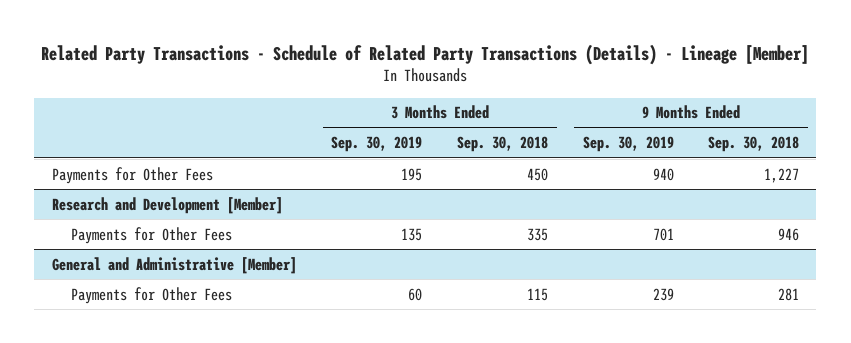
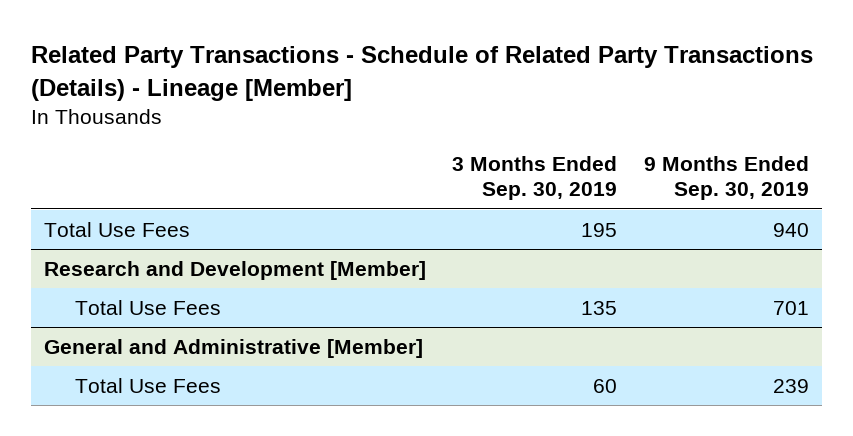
- | 3 Months Ended Sep. 30, 2019 | 3 Months Ended Sep. 30, 2018 | 9 Months Ended Sep. 30, 2019 | 9 Months Ended Sep. 30, 2018
+ | 3 Months Ended Sep. 30, 2019 | 9 Months Ended Sep. 30, 2019
- Payments for Other Fees | 195 | 450 | 940 | 1,227
+ Total Use Fees | 195 | 940
@ Research and Development [Member]
- Payments for Other Fees | 135 | 335 | 701 | 946
+ Total Use Fees | 135 | 701
@ General and Administrative [Member]
- Payments for Other Fees | 60 | 115 | 239 | 281
+ Total Use Fees | 60 | 239

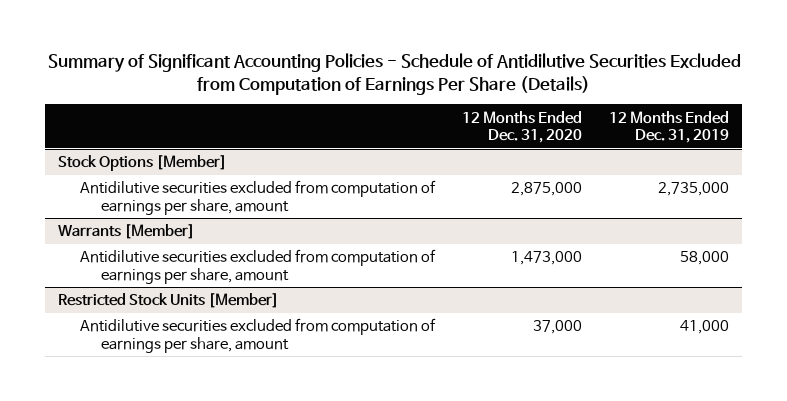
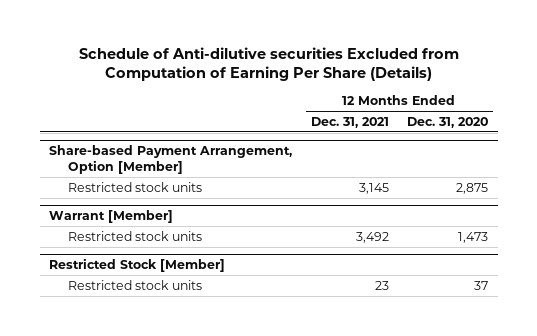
- Summary of Significant Accounting Policies - Schedule of Antidilutive Securities Excluded from Computation of Earnings Per Share (Details)
+ Schedule of Anti-dilutive securities Excluded from Computation of Earning Per Share (Details)
- | 12 Months Ended Dec. 31, 2020 | 12 Months Ended Dec. 31, 2019
+ | 12 Months Ended Dec. 31, 2021 | 12 Months Ended Dec. 31, 2020
- Stock Options [Member]
- Antidilutive securities excluded from computation of earnings per share, amount | 2,875,000 | 2,735,000
- Warrants [Member]
- Antidilutive securities excluded from computation of earnings per share, amount | 1,473,000 | 58,000
- Restricted Stock Units [Member]
- Antidilutive securities excluded from computation of earnings per share, amount | 37,000 | 41,000
+ Share-based Payment Arrangement, Option [Member]
+ Restricted stock units | 3,145 | 2,875
+ Warrant [Member]
+ Restricted stock units | 3,492 | 1,473
+ Restricted Stock [Member]
+ Restricted stock units | 23 | 37

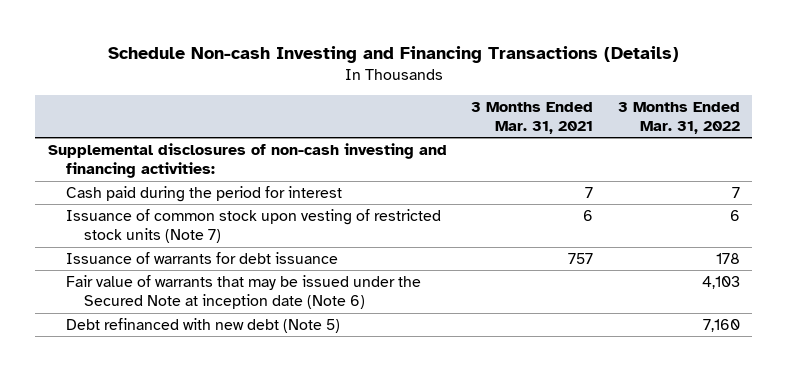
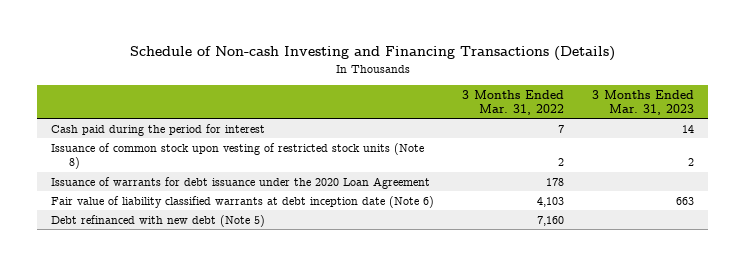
- Schedule Non-cash Investing and Financing Transactions (Details)
+ Schedule of Non-cash Investing and Financing Transactions (Details)
- | 3 Months Ended Mar. 31, 2021 | 3 Months Ended Mar. 31, 2022
+ | 3 Months Ended Mar. 31, 2022 | 3 Months Ended Mar. 31, 2023
- Supplemental disclosures of non-cash investing and financing activities:
- Issuance of common stock upon vesting of restricted stock units (Note 7) | 6 | 6
- Issuance of warrants for debt issuance | 757 | 178
- Fair value of warrants that may be issued under the Secured Note at inception date (Note 6) | | 4,103
+ Issuance of common stock upon vesting of restricted stock units (Note 8) | 2 | 2
+ Issuance of warrants for debt issuance under the 2020 Loan Agreement | 178 |
+ Fair value of liability classified warrants at debt inception date (Note 6) | 4,103 | 663

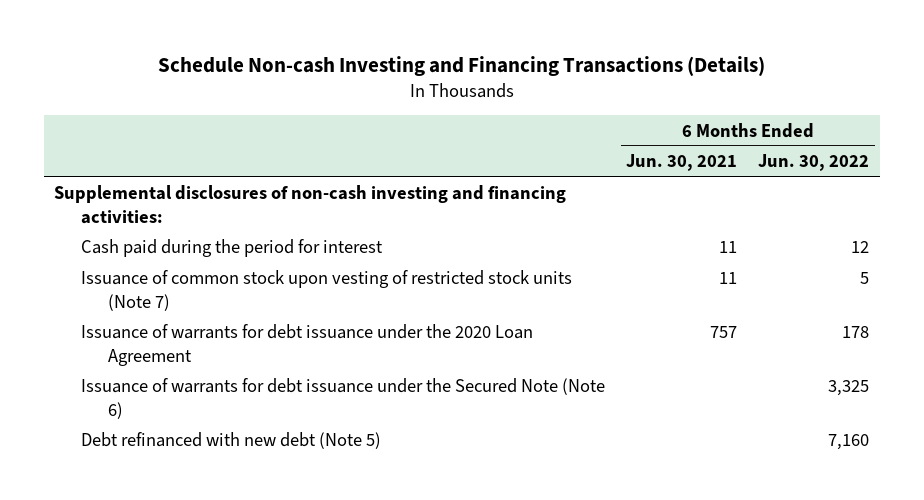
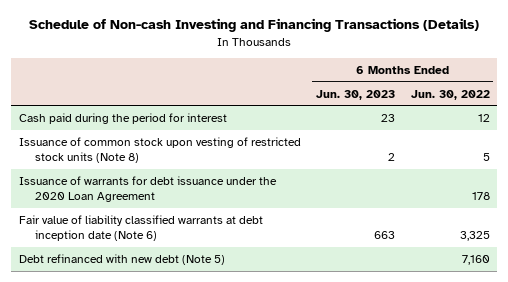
- Schedule Non-cash Investing and Financing Transactions (Details)
+ Schedule of Non-cash Investing and Financing Transactions (Details)
- | 6 Months Ended Jun. 30, 2021 | 6 Months Ended Jun. 30, 2022
+ | 6 Months Ended Jun. 30, 2023 | 6 Months Ended Jun. 30, 2022
- Supplemental disclosures of non-cash investing and financing activities:
- Issuance of common stock upon vesting of restricted stock units (Note 7) | 11 | 5
+ Issuance of common stock upon vesting of restricted stock units (Note 8) | 2 | 5
- Issuance of warrants for debt issuance under the Secured Note (Note 6) | | 3,325
+ Fair value of liability classified warrants at debt inception date (Note 6) | 663 | 3,325

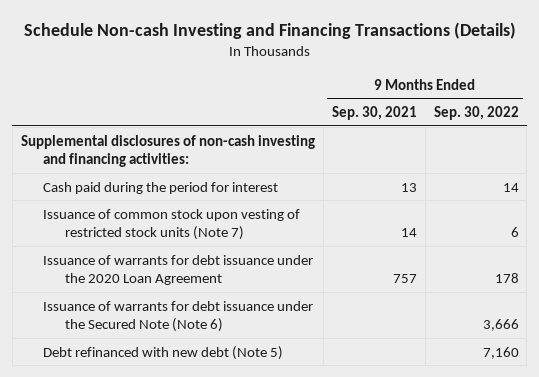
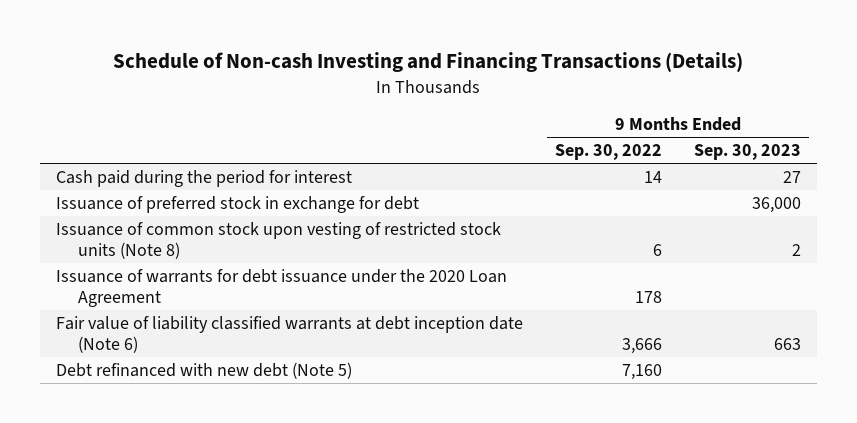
- Schedule Non-cash Investing and Financing Transactions (Details)
+ Schedule of Non-cash Investing and Financing Transactions (Details)
- | 9 Months Ended Sep. 30, 2021 | 9 Months Ended Sep. 30, 2022
+ | 9 Months Ended Sep. 30, 2022 | 9 Months Ended Sep. 30, 2023
- Supplemental disclosures of non-cash investing and financing activities:
- Issuance of common stock upon vesting of restricted stock units (Note 7) | 14 | 6
+ Issuance of preferred stock in exchange for debt | | 36,000
+ Issuance of common stock upon vesting of restricted stock units (Note 8) | 6 | 2
- Issuance of warrants for debt issuance under the Secured Note (Note 6) | | 3,666
+ Fair value of liability classified warrants at debt inception date (Note 6) | 3,666 | 663

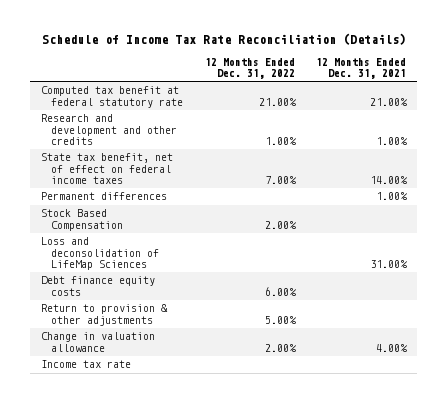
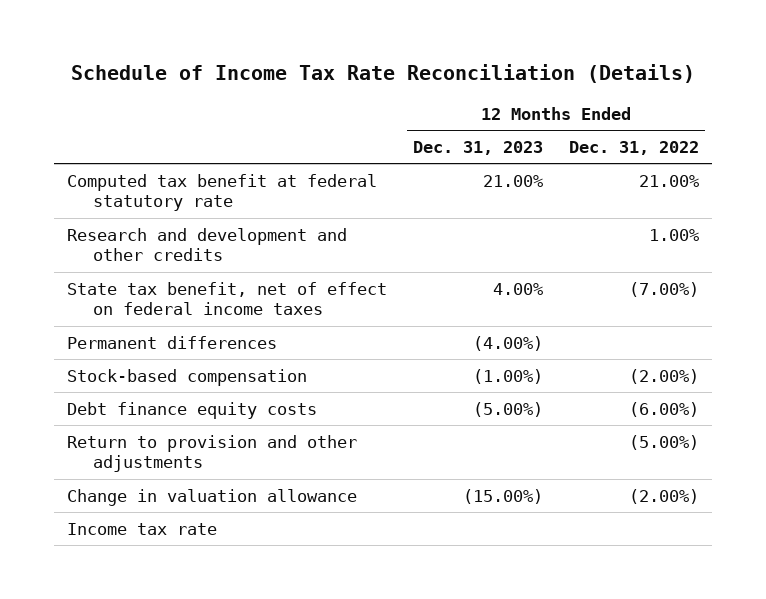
- | 12 Months Ended Dec. 31, 2022 | 12 Months Ended Dec. 31, 2021
+ | 12 Months Ended Dec. 31, 2023 | 12 Months Ended Dec. 31, 2022
- State tax benefit, net of effect on federal income taxes | 7.00% | 14.00%
+ State tax benefit, net of effect on federal income taxes | 4.00% | (7.00%)
- Stock Based Compensation | 2.00% |
- Loss and deconsolidation of LifeMap Sciences | | 31.00%
- Debt finance equity costs | 6.00% |
- Return to provision & other adjustments | 5.00% |
- Change in valuation allowance | 2.00% | 4.00%
+ Stock-based compensation | (1.00%) | (2.00%)
+ Debt finance equity costs | (5.00%) | (6.00%)
+ Return to provision and other adjustments | | (5.00%)
+ Change in valuation allowance | (15.00%) | (2.00%)

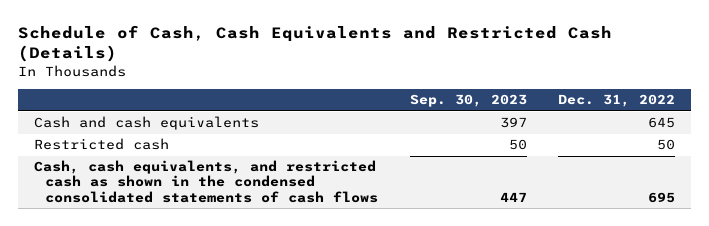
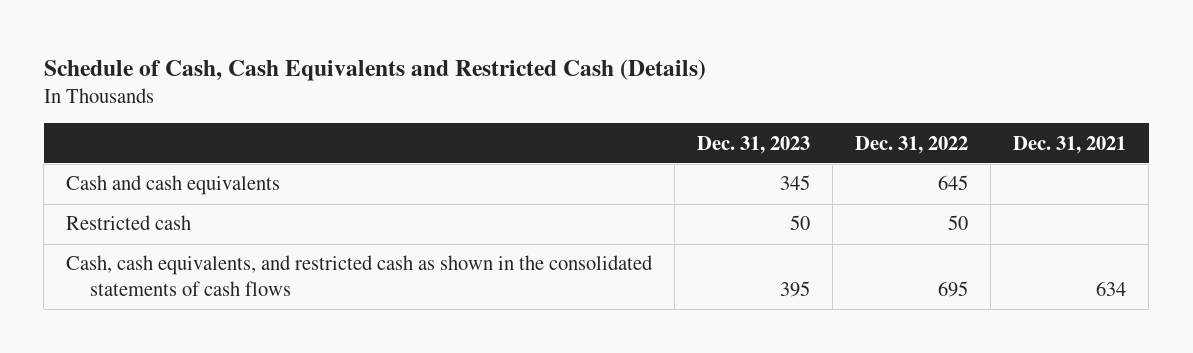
- | Sep. 30, 2023 | Dec. 31, 2022
+ | Dec. 31, 2023 | Dec. 31, 2022 | Dec. 31, 2021
- Cash, cash equivalents, and restricted cash as shown in the condensed consolidated statements of cash flows | 447 | 695
+ Cash, cash equivalents, and restricted cash as shown in the consolidated statements of cash flows | 395 | 695 | 634

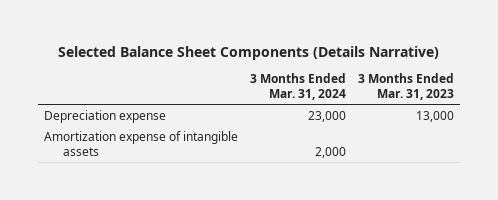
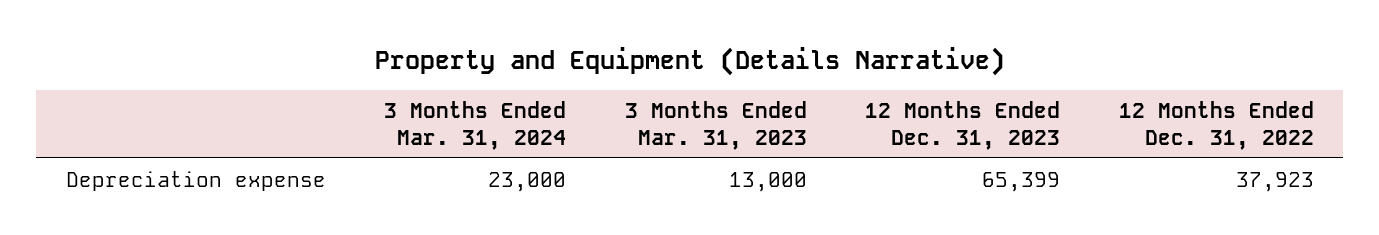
- Selected Balance Sheet Components (Details Narrative)
+ Property and Equipment (Details Narrative)
- | 3 Months Ended Mar. 31, 2024 | 3 Months Ended Mar. 31, 2023
+ | 3 Months Ended Mar. 31, 2024 | 3 Months Ended Mar. 31, 2023 | 12 Months Ended Dec. 31, 2023 | 12 Months Ended Dec. 31, 2022
- Amortization expense of intangible assets | 2,000 |

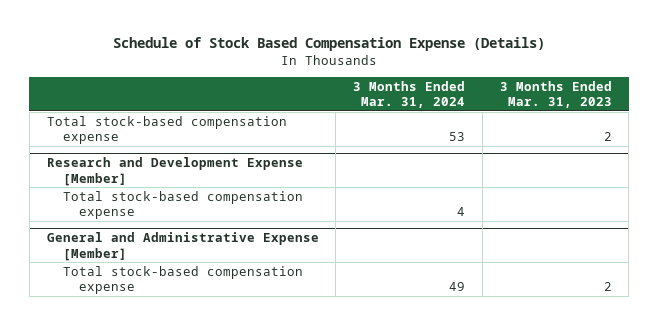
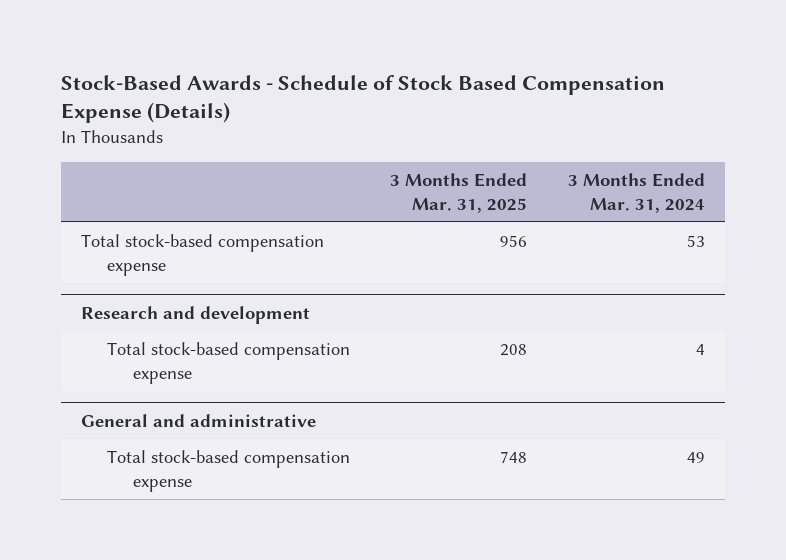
- Schedule of Stock Based Compensation Expense (Details)
+ Stock-Based Awards - Schedule of Stock Based Compensation Expense (Details)
- | 3 Months Ended Mar. 31, 2024 | 3 Months Ended Mar. 31, 2023
+ | 3 Months Ended Mar. 31, 2025 | 3 Months Ended Mar. 31, 2024
- Research and Development Expense [Member]
+ Research and development
- General and Administrative Expense [Member]
+ General and administrative

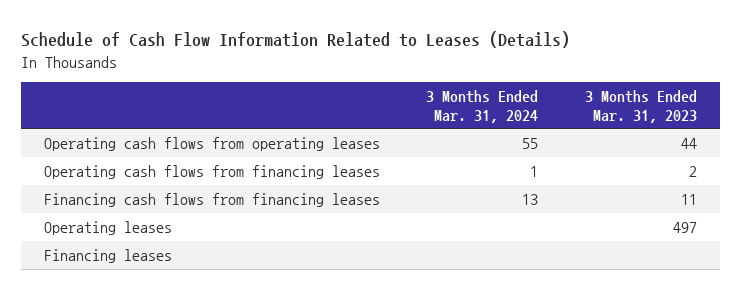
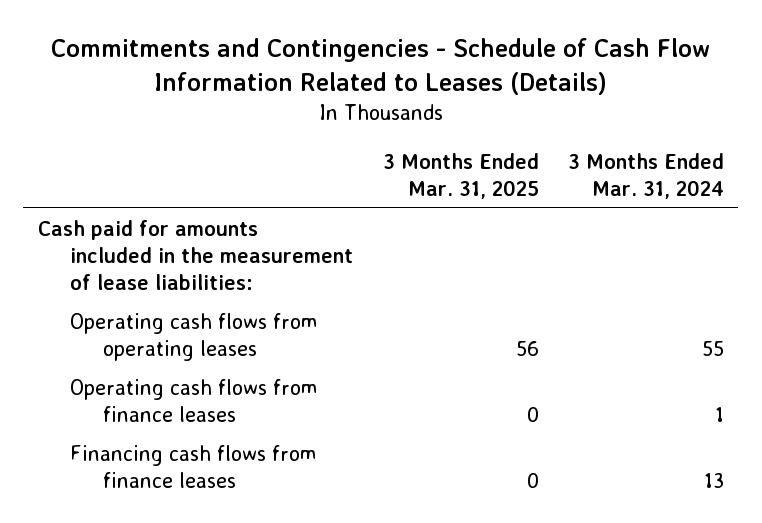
- Schedule of Cash Flow Information Related to Leases (Details)
+ Commitments and Contingencies - Schedule of Cash Flow Information Related to Leases (Details)
- | 3 Months Ended Mar. 31, 2024 | 3 Months Ended Mar. 31, 2023
+ | 3 Months Ended Mar. 31, 2025 | 3 Months Ended Mar. 31, 2024
+ Cash paid for amounts included in the measurement of lease liabilities:
- Operating cash flows from financing leases | 1 | 2
- Financing cash flows from financing leases | 13 | 11
- Operating leases | | 497
- Financing leases
+ Operating cash flows from finance leases | 0 | 1
+ Financing cash flows from finance leases | 0 | 13

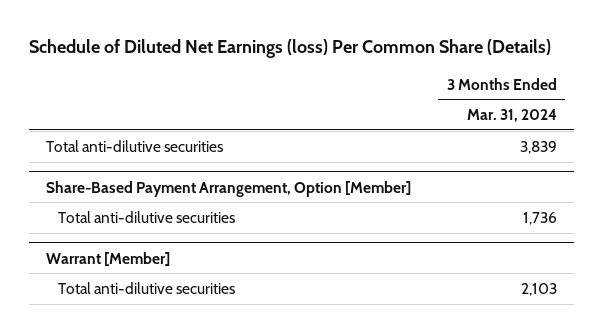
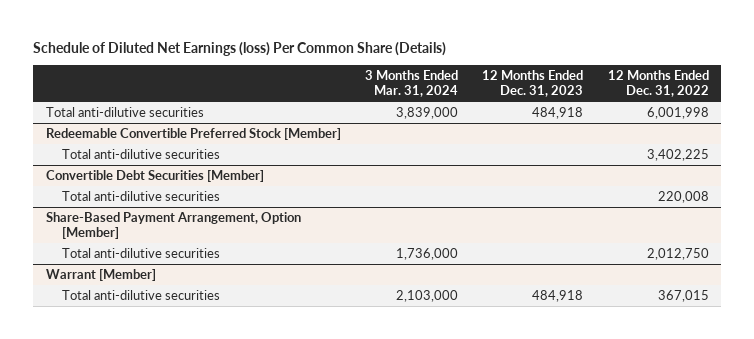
- | 3 Months Ended Mar. 31, 2024
+ | 3 Months Ended Mar. 31, 2024 | 12 Months Ended Dec. 31, 2023 | 12 Months Ended Dec. 31, 2022
- Total anti-dilutive securities | 3,839
+ Total anti-dilutive securities | 3,839,000 | 484,918 | 6,001,998
+ Redeemable Convertible Preferred Stock [Member]
+ Total anti-dilutive securities | | | 3,402,225
+ Convertible Debt Securities [Member]
+ Total anti-dilutive securities | | | 220,008
@ Share-Based Payment Arrangement, Option [Member]
- Total anti-dilutive securities | 1,736
+ Total anti-dilutive securities | 1,736,000 | | 2,012,750
@ Warrant [Member]
- Total anti-dilutive securities | 2,103
+ Total anti-dilutive securities | 2,103,000 | 484,918 | 367,015

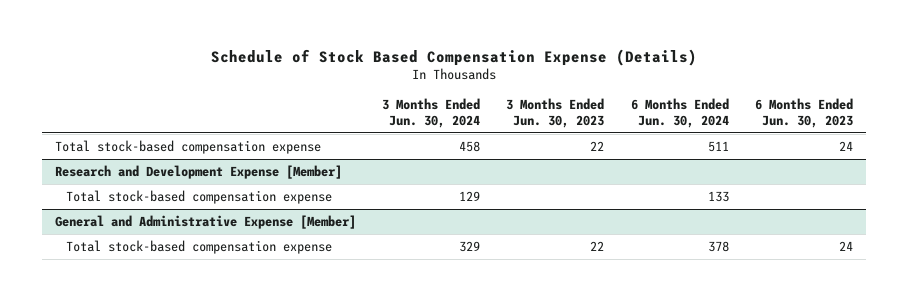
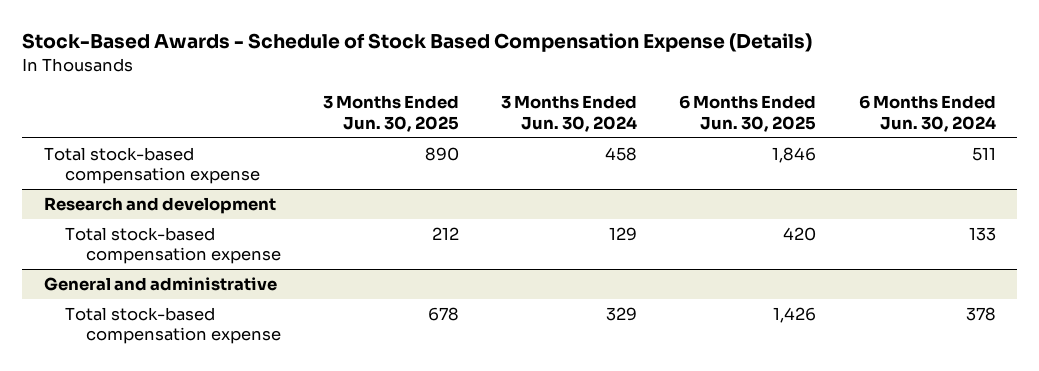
- Schedule of Stock Based Compensation Expense (Details)
+ Stock-Based Awards - Schedule of Stock Based Compensation Expense (Details)
- | 3 Months Ended Jun. 30, 2024 | 3 Months Ended Jun. 30, 2023 | 6 Months Ended Jun. 30, 2024 | 6 Months Ended Jun. 30, 2023
+ | 3 Months Ended Jun. 30, 2025 | 3 Months Ended Jun. 30, 2024 | 6 Months Ended Jun. 30, 2025 | 6 Months Ended Jun. 30, 2024
- Research and Development Expense [Member]
+ Research and development
- General and Administrative Expense [Member]
+ General and administrative

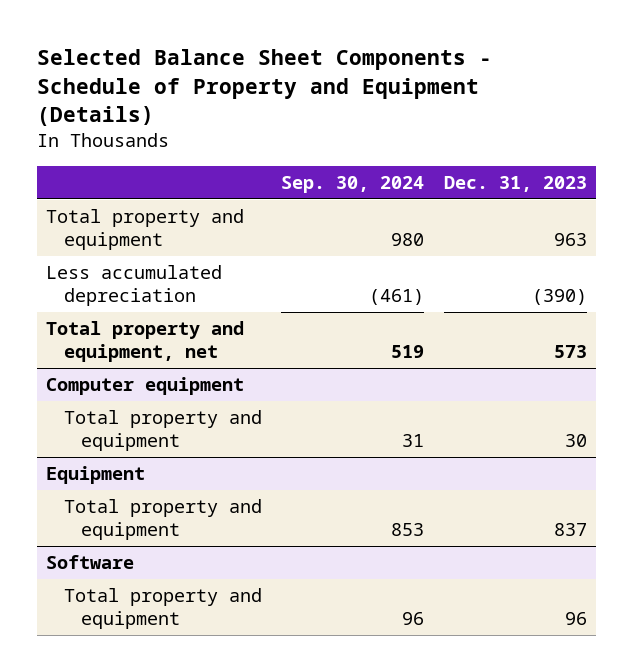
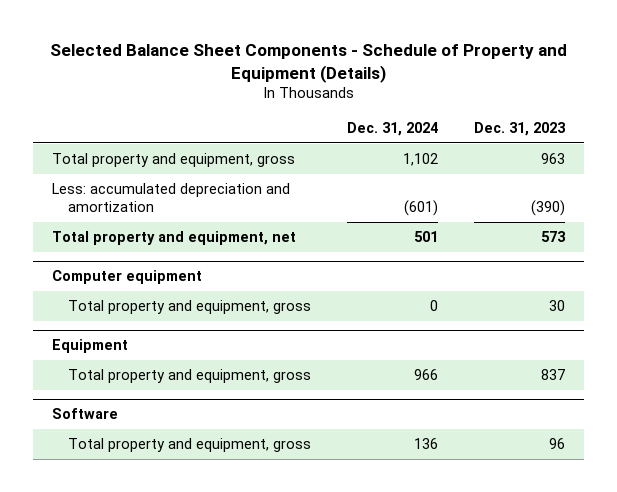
- | Sep. 30, 2024 | Dec. 31, 2023
+ | Dec. 31, 2024 | Dec. 31, 2023
- Total property and equipment | 980 | 963
- Less accumulated depreciation | (461) | (390)
+ Total property and equipment, gross | 1,102 | 963
+ Less: accumulated depreciation and amortization | (601) | (390)
@ Computer equipment
- Total property and equipment | 31 | 30
+ Total property and equipment, gross | 0 | 30
@ Equipment
- Total property and equipment | 853 | 837
+ Total property and equipment, gross | 966 | 837
@ Software
- Total property and equipment | 96 | 96
+ Total property and equipment, gross | 136 | 96

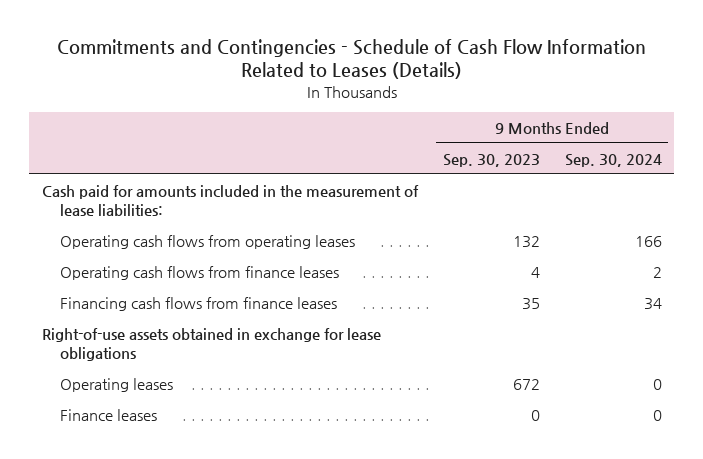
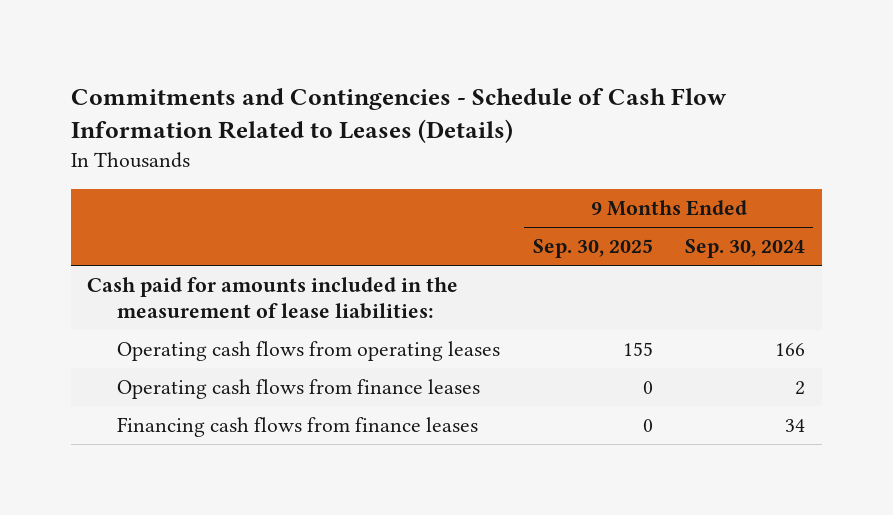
- | 9 Months Ended Sep. 30, 2023 | 9 Months Ended Sep. 30, 2024
+ | 9 Months Ended Sep. 30, 2025 | 9 Months Ended Sep. 30, 2024
- Right-of-use assets obtained in exchange for lease obligations
- Operating leases | 672 | 0
- Finance leases | 0 | 0

